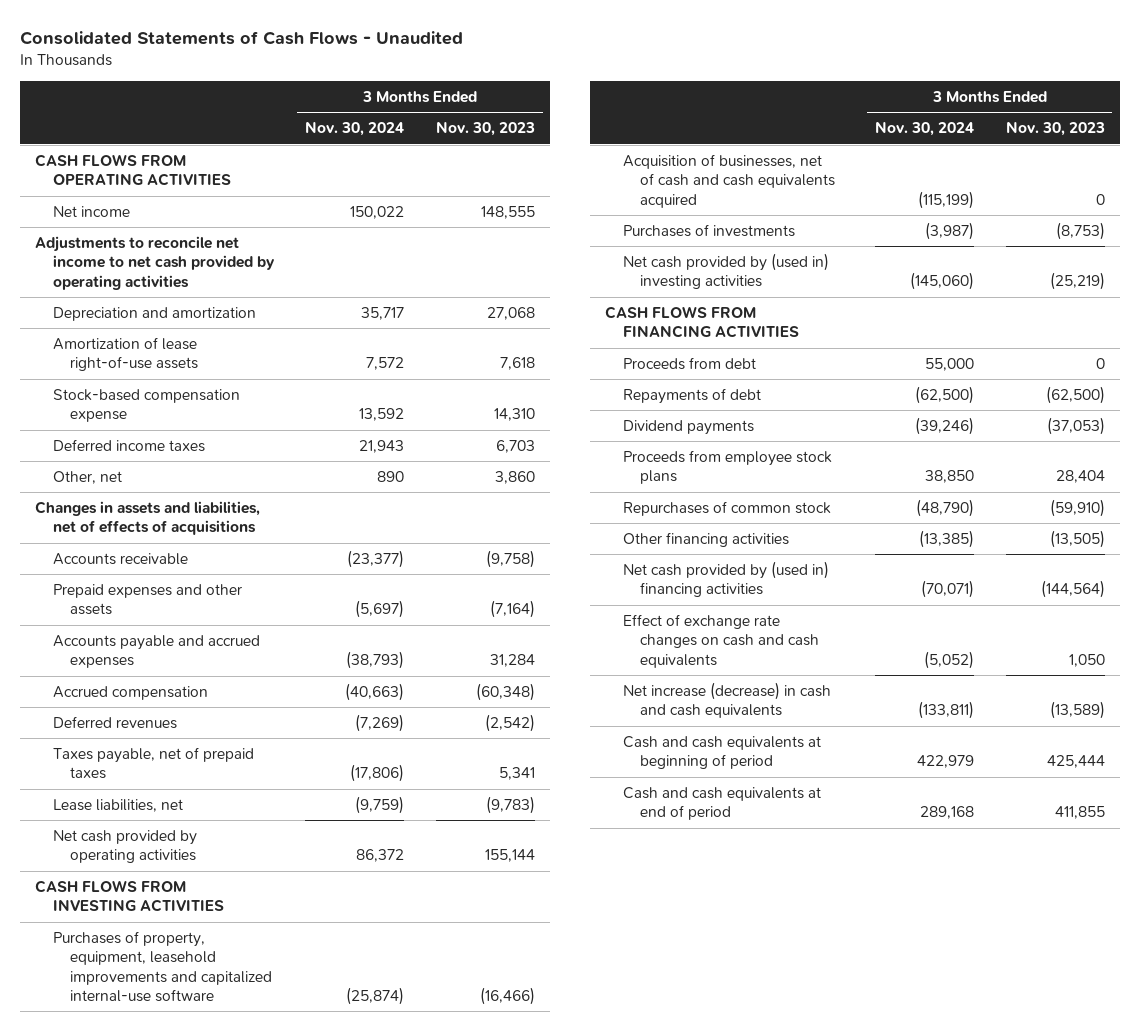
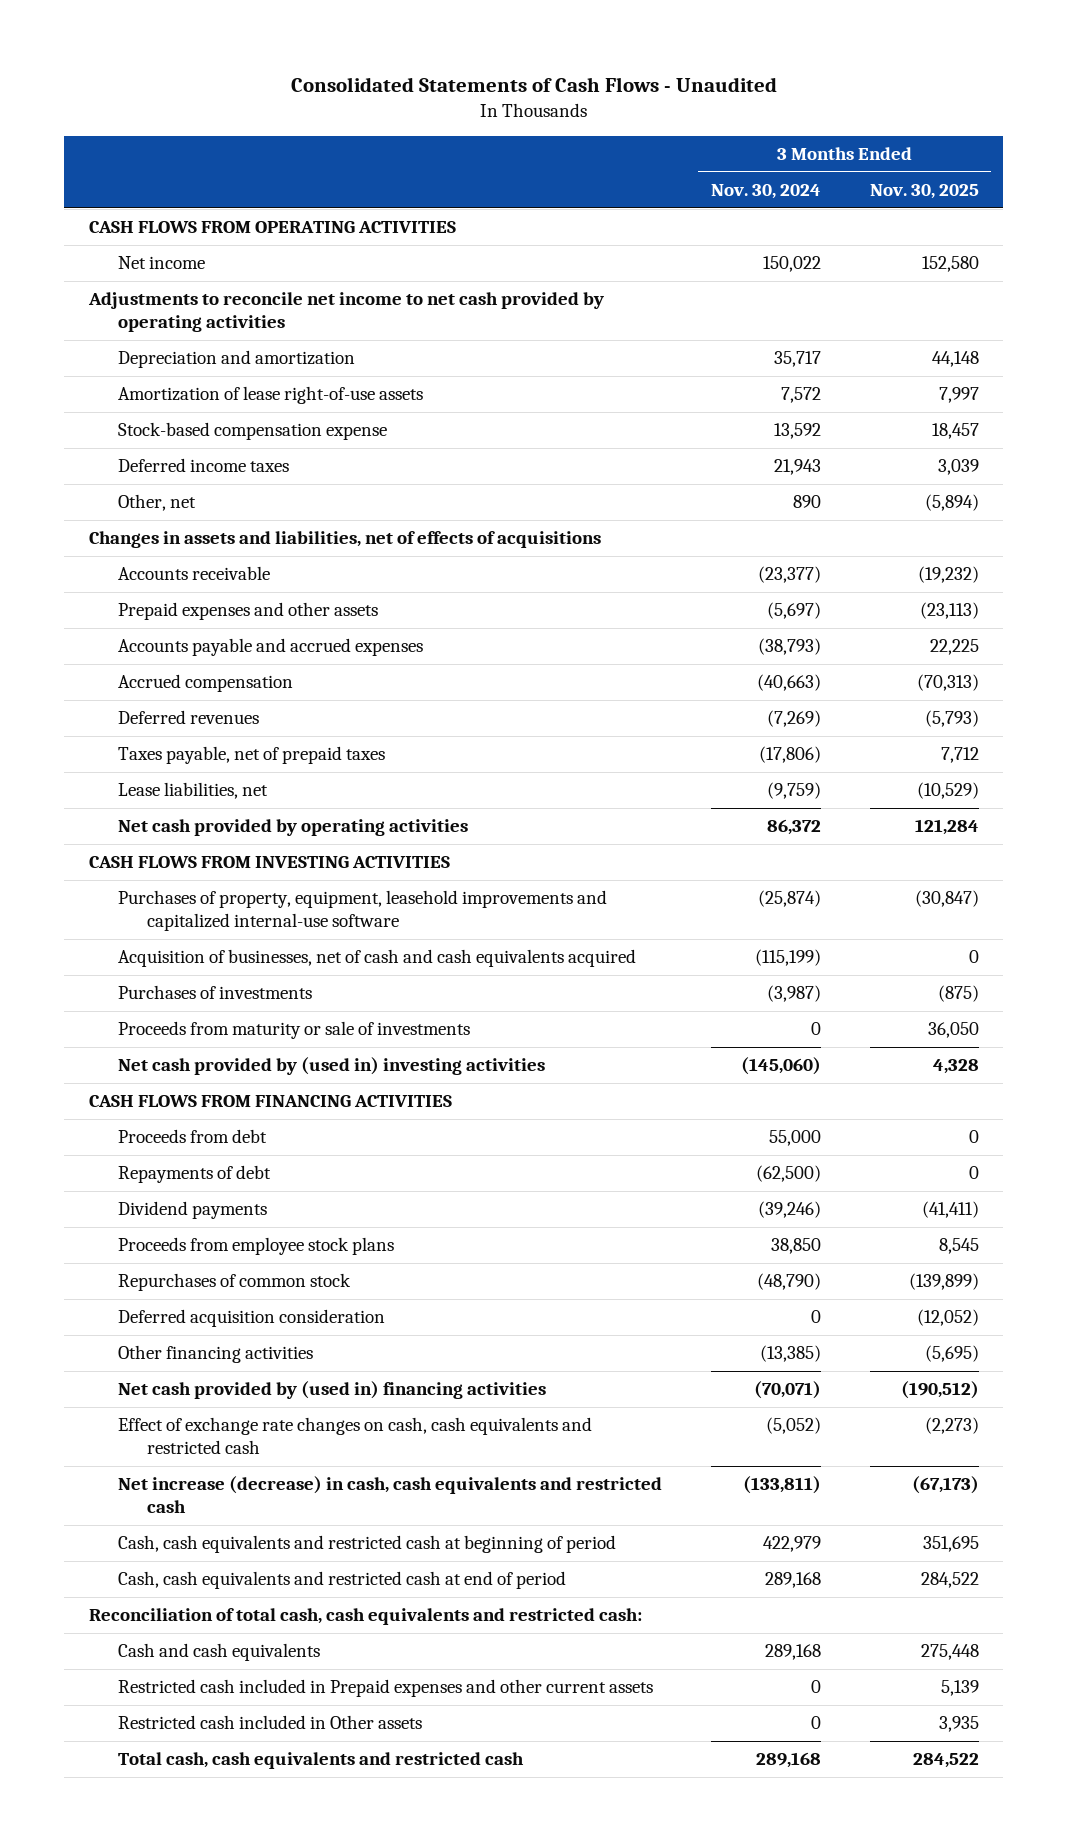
- | 3 Months Ended Nov. 30, 2024 | 3 Months Ended Nov. 30, 2023
+ | 3 Months Ended Nov. 30, 2024 | 3 Months Ended Nov. 30, 2025
+ Proceeds from maturity or sale of investments | 0 | 36,050
+ Deferred acquisition consideration | 0 | (12,052)
- Effect of exchange rate changes on cash and cash equivalents | (5,052) | 1,050
- Net increase (decrease) in cash and cash equivalents | (133,811) | (13,589)
- Cash and cash equivalents at beginning of period | 422,979 | 425,444
- Cash and cash equivalents at end of period | 289,168 | 411,855
+ Effect of exchange rate changes on cash, cash equivalents and restricted cash | (5,052) | (2,273)
+ Net increase (decrease) in cash, cash equivalents and restricted cash | (133,811) | (67,173)
+ Cash, cash equivalents and restricted cash at beginning of period | 422,979 | 351,695
+ Cash, cash equivalents and restricted cash at end of period | 289,168 | 284,522
+ Reconciliation of total cash, cash equivalents and restricted cash:
+ Cash and cash equivalents | 289,168 | 275,448
+ Restricted cash included in Prepaid expenses and other current assets | 0 | 5,139
+ Restricted cash included in Other assets | 0 | 3,935
+ Total cash, cash equivalents and restricted cash | 289,168 | 284,522

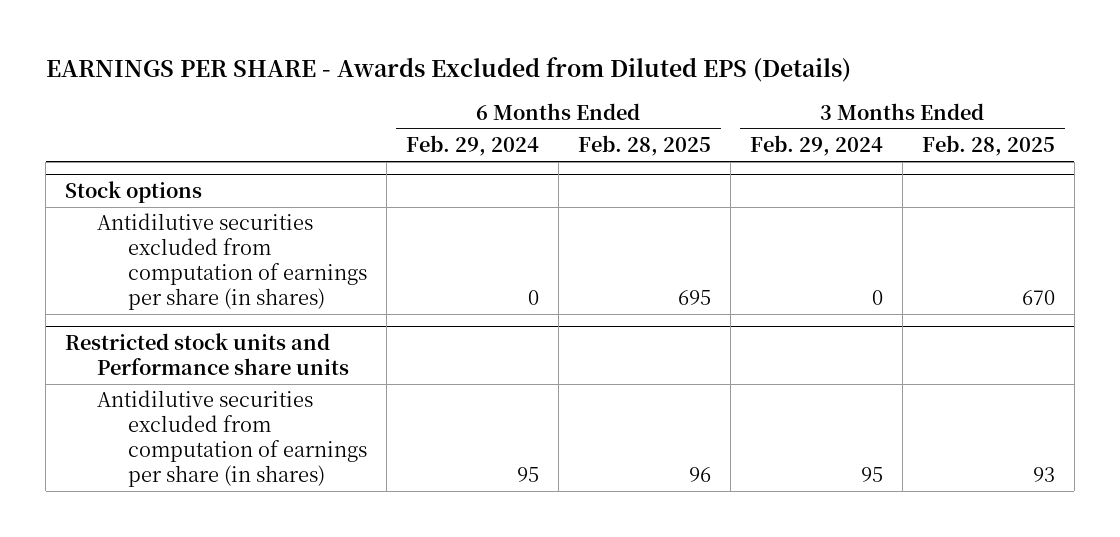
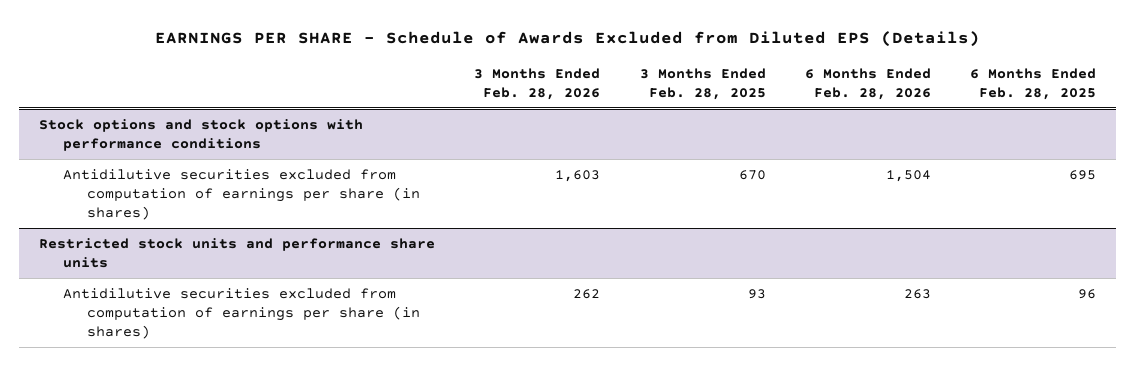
- EARNINGS PER SHARE - Awards Excluded from Diluted EPS (Details)
+ EARNINGS PER SHARE - Schedule of Awards Excluded from Diluted EPS (Details)
- | 6 Months Ended Feb. 29, 2024 | 6 Months Ended Feb. 28, 2025 | 3 Months Ended Feb. 29, 2024 | 3 Months Ended Feb. 28, 2025
+ | 3 Months Ended Feb. 28, 2026 | 3 Months Ended Feb. 28, 2025 | 6 Months Ended Feb. 28, 2026 | 6 Months Ended Feb. 28, 2025
- Stock options
+ Stock options and stock options with performance conditions
- Restricted stock units and Performance share units
+ Restricted stock units and performance share units

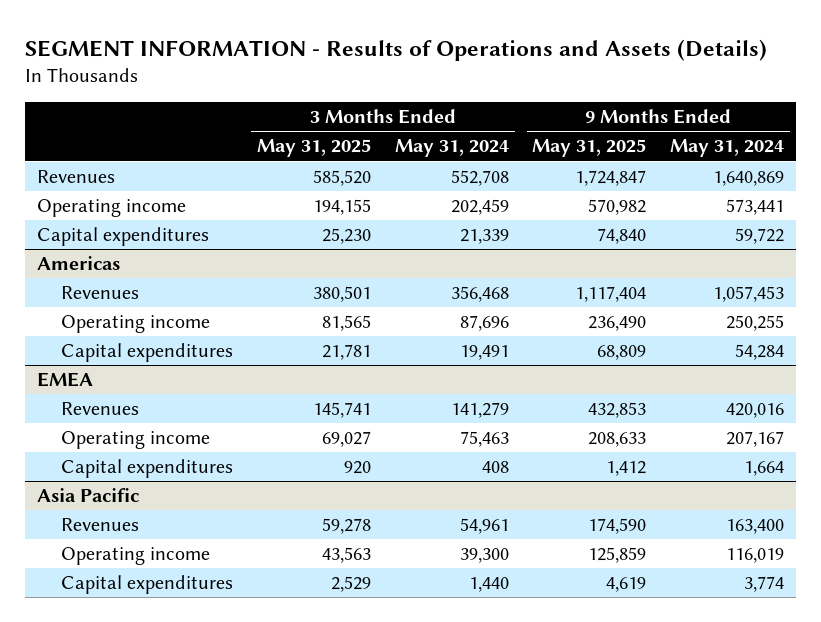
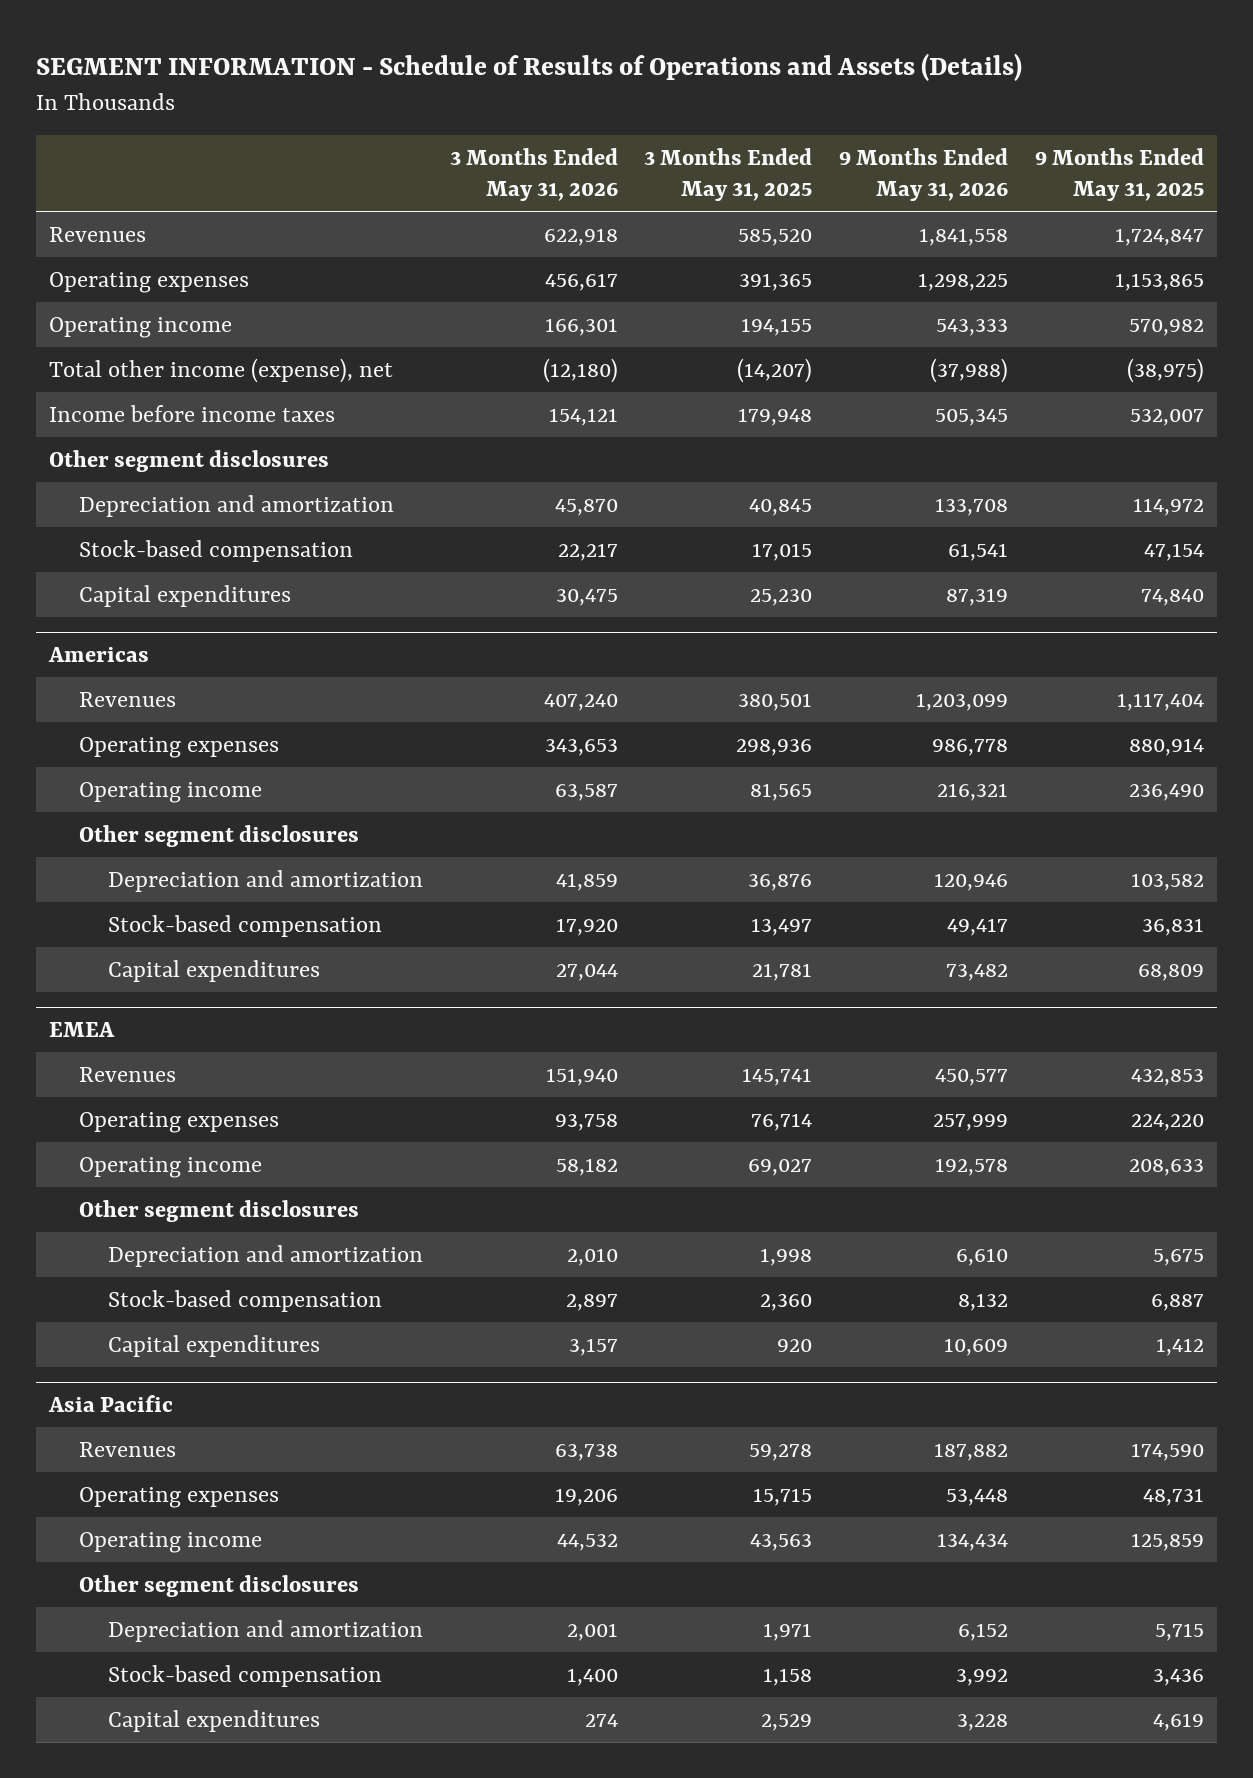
- SEGMENT INFORMATION - Results of Operations and Assets (Details)
+ SEGMENT INFORMATION - Schedule of Results of Operations and Assets (Details)
- | 3 Months Ended May 31, 2025 | 3 Months Ended May 31, 2024 | 9 Months Ended May 31, 2025 | 9 Months Ended May 31, 2024
+ | 3 Months Ended May 31, 2026 | 3 Months Ended May 31, 2025 | 9 Months Ended May 31, 2026 | 9 Months Ended May 31, 2025
+ Operating expenses | 456,617 | 391,365 | 1,298,225 | 1,153,865
+ Total other income (expense), net | (12,180) | (14,207) | (37,988) | (38,975)
+ Income before income taxes | 154,121 | 179,948 | 505,345 | 532,007
+ Other segment disclosures
+ Depreciation and amortization | 45,870 | 40,845 | 133,708 | 114,972
+ Stock-based compensation | 22,217 | 17,015 | 61,541 | 47,154
@ Americas
+ Operating expenses | 343,653 | 298,936 | 986,778 | 880,914
+ Other segment disclosures
+ Depreciation and amortization | 41,859 | 36,876 | 120,946 | 103,582
+ Stock-based compensation | 17,920 | 13,497 | 49,417 | 36,831
@ EMEA
+ Operating expenses | 93,758 | 76,714 | 257,999 | 224,220
+ Other segment disclosures
+ Depreciation and amortization | 2,010 | 1,998 | 6,610 | 5,675
+ Stock-based compensation | 2,897 | 2,360 | 8,132 | 6,887
@ Asia Pacific
+ Operating expenses | 19,206 | 15,715 | 53,448 | 48,731
+ Other segment disclosures
+ Depreciation and amortization | 2,001 | 1,971 | 6,152 | 5,715
+ Stock-based compensation | 1,400 | 1,158 | 3,992 | 3,436

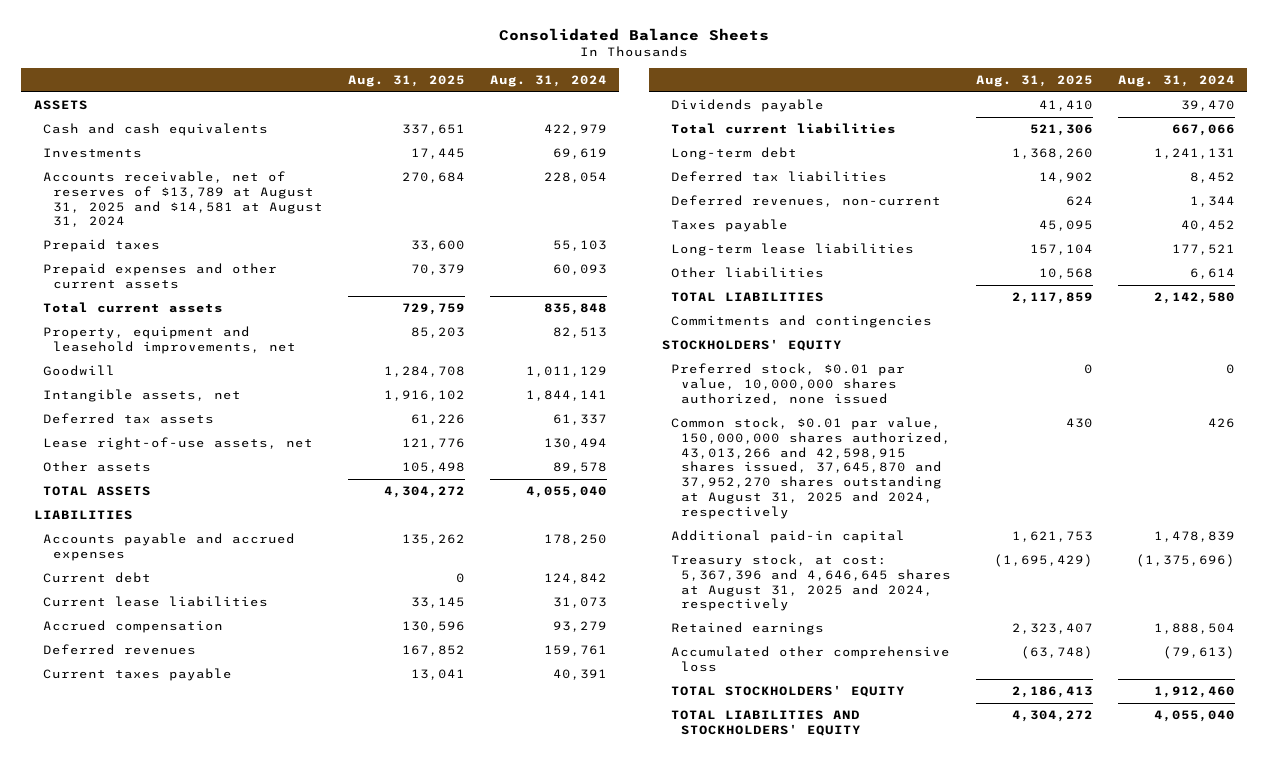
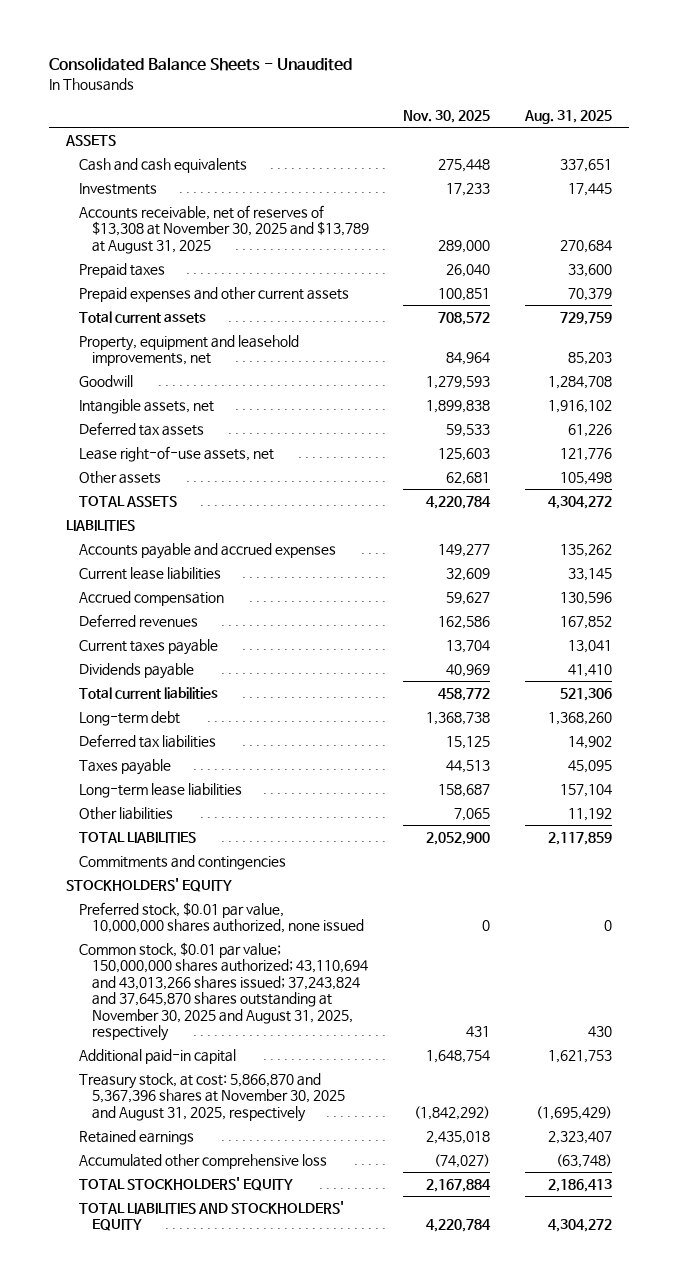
- Consolidated Balance Sheets
+ Consolidated Balance Sheets - Unaudited
- | Aug. 31, 2025 | Aug. 31, 2024
+ | Nov. 30, 2025 | Aug. 31, 2025
- Accounts receivable, net of reserves of $13,789 at August 31, 2025 and $14,581 at August 31, 2024 | 270,684 | 228,054
+ Accounts receivable, net of reserves of $13,308 at November 30, 2025 and $13,789 at August 31, 2025 | 289,000 | 270,684
- Current debt | 0 | 124,842
- Deferred revenues, non-current | 624 | 1,344
- Other liabilities | 10,568 | 6,614
+ Other liabilities | 7,065 | 11,192
- Common stock, $0.01 par value, 150,000,000 shares authorized, 43,013,266 and 42,598,915 shares issued, 37,645,870 and 37,952,270 shares outstanding at August 31, 2025 and 2024, respectively | 430 | 426
+ Common stock, $0.01 par value; 150,000,000 shares authorized; 43,110,694 and 43,013,266 shares issued; 37,243,824 and 37,645,870 shares outstanding at November 30, 2025 and August 31, 2025, respectively | 431 | 430
- Treasury stock, at cost: 5,367,396 and 4,646,645 shares at August 31, 2025 and 2024, respectively | (1,695,429) | (1,375,696)
+ Treasury stock, at cost: 5,866,870 and 5,367,396 shares at November 30, 2025 and August 31, 2025, respectively | (1,842,292) | (1,695,429)

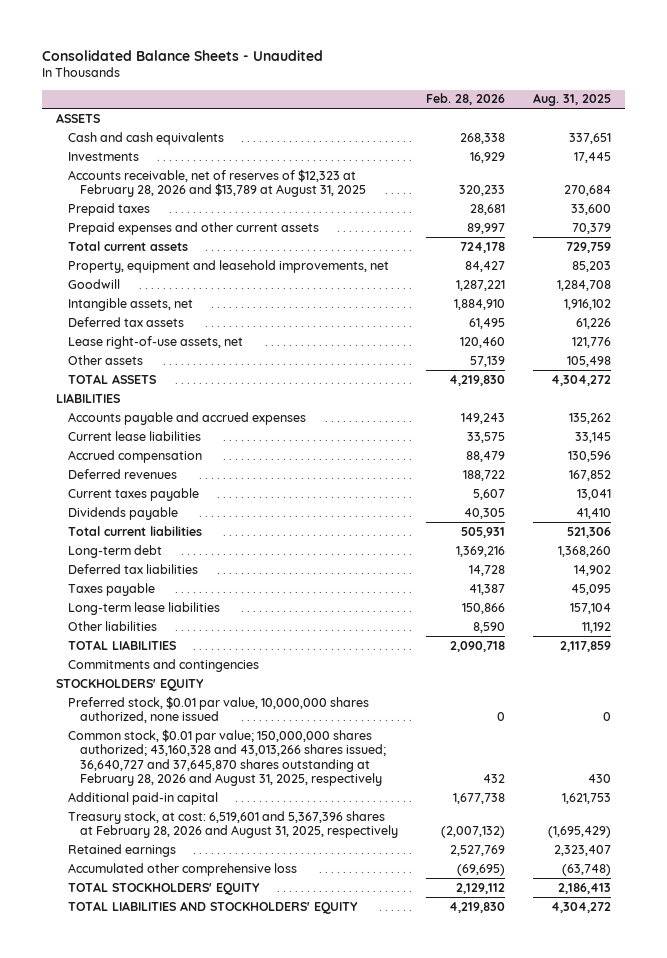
- | Nov. 30, 2025 | Aug. 31, 2025
+ | Feb. 28, 2026 | Aug. 31, 2025
- Accounts receivable, net of reserves of $13,308 at November 30, 2025 and $13,789 at August 31, 2025 | 289,000 | 270,684
+ Accounts receivable, net of reserves of $12,323 at February 28, 2026 and $13,789 at August 31, 2025 | 320,233 | 270,684
- Common stock, $0.01 par value; 150,000,000 shares authorized; 43,110,694 and 43,013,266 shares issued; 37,243,824 and 37,645,870 shares outstanding at November 30, 2025 and August 31, 2025, respectively | 431 | 430
+ Common stock, $0.01 par value; 150,000,000 shares authorized; 43,160,328 and 43,013,266 shares issued; 36,640,727 and 37,645,870 shares outstanding at February 28, 2026 and August 31, 2025, respectively | 432 | 430
- Treasury stock, at cost: 5,866,870 and 5,367,396 shares at November 30, 2025 and August 31, 2025, respectively | (1,842,292) | (1,695,429)
+ Treasury stock, at cost: 6,519,601 and 5,367,396 shares at February 28, 2026 and August 31, 2025, respectively | (2,007,132) | (1,695,429)

